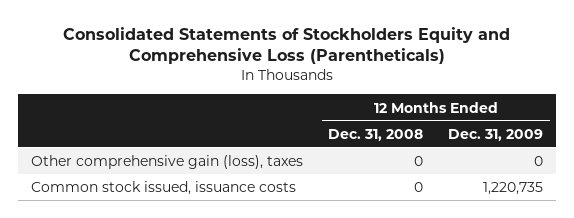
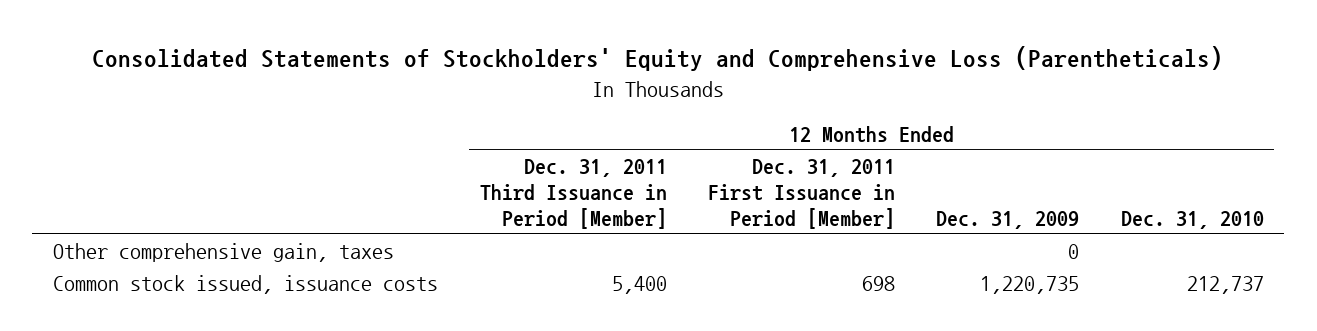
- Consolidated Statements of Stockholders Equity and Comprehensive Loss (Parentheticals)
+ Consolidated Statements of Stockholders' Equity and Comprehensive Loss (Parentheticals)
- | 12 Months Ended Dec. 31, 2008 | 12 Months Ended Dec. 31, 2009
+ | 12 Months Ended Dec. 31, 2011 Third Issuance in Period [Member] | 12 Months Ended Dec. 31, 2011 First Issuance in Period [Member] | 12 Months Ended Dec. 31, 2009 | 12 Months Ended Dec. 31, 2010
- Other comprehensive gain (loss), taxes | 0 | 0
+ Other comprehensive gain, taxes | | | 0 |

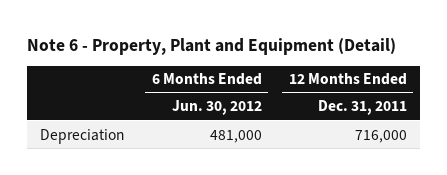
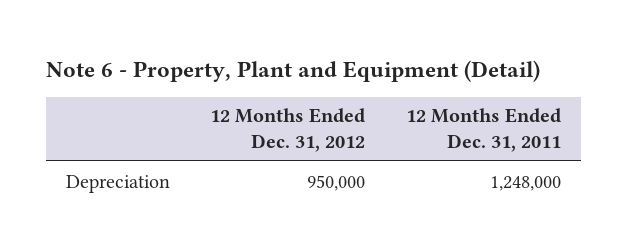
- | 6 Months Ended Jun. 30, 2012 | 12 Months Ended Dec. 31, 2011
+ | 12 Months Ended Dec. 31, 2012 | 12 Months Ended Dec. 31, 2011
- Depreciation | 481,000 | 716,000
+ Depreciation | 950,000 | 1,248,000

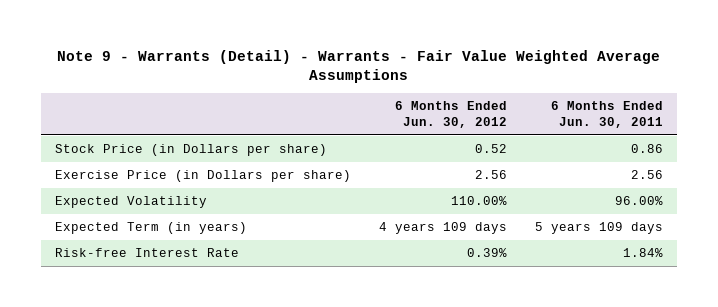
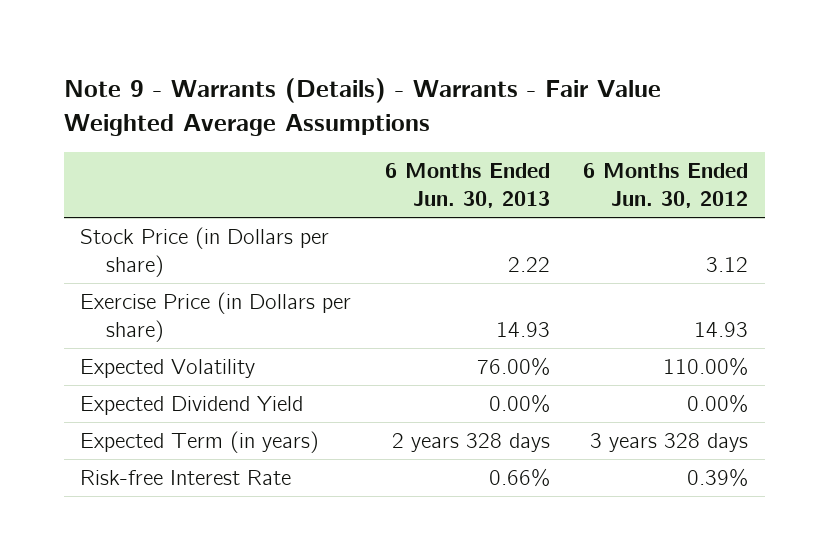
- Note 9 - Warrants (Detail) - Warrants - Fair Value Weighted Average Assumptions
+ Note 9 - Warrants (Details) - Warrants - Fair Value Weighted Average Assumptions
- | 6 Months Ended Jun. 30, 2012 | 6 Months Ended Jun. 30, 2011
+ | 6 Months Ended Jun. 30, 2013 | 6 Months Ended Jun. 30, 2012
- Stock Price (in Dollars per share) | 0.52 | 0.86
- Exercise Price (in Dollars per share) | 2.56 | 2.56
+ Stock Price (in Dollars per share) | 2.22 | 3.12
+ Exercise Price (in Dollars per share) | 14.93 | 14.93
- Expected Term (in years) | 4 years 109 days | 5 years 109 days
+ Expected Dividend Yield | 0.00% | 0.00%
+ Expected Term (in years) | 2 years 328 days | 3 years 328 days

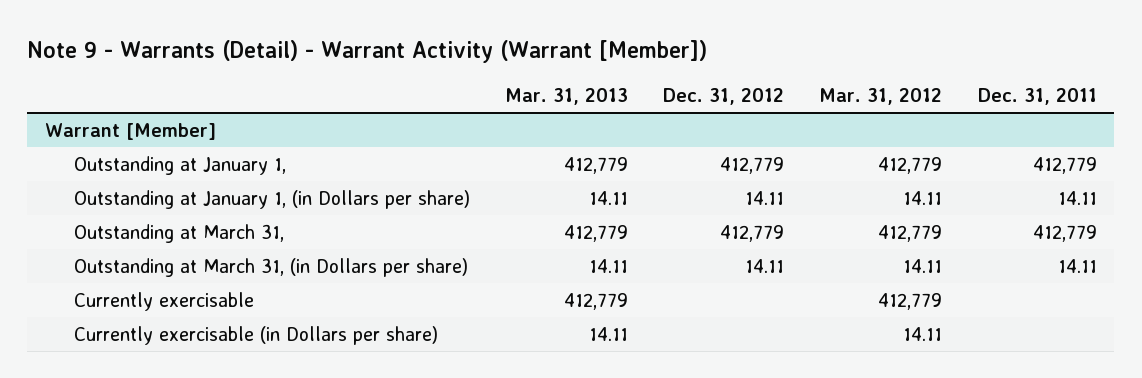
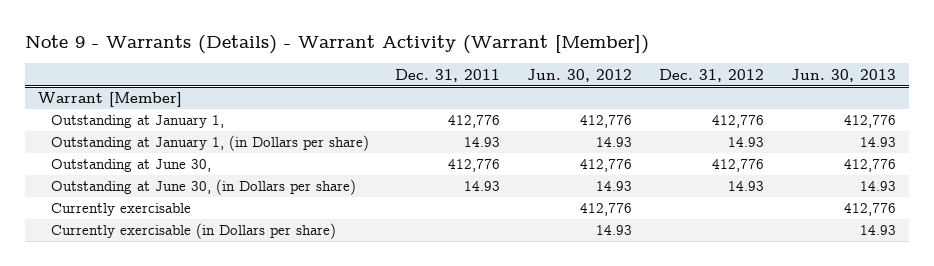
- Note 9 - Warrants (Detail) - Warrant Activity (Warrant [Member])
+ Note 9 - Warrants (Details) - Warrant Activity (Warrant [Member])
- | Mar. 31, 2013 | Dec. 31, 2012 | Mar. 31, 2012 | Dec. 31, 2011
+ | Dec. 31, 2011 | Jun. 30, 2012 | Dec. 31, 2012 | Jun. 30, 2013
@ Warrant [Member]
- Outstanding at January 1, | 412,779 | 412,779 | 412,779 | 412,779
- Outstanding at January 1, (in Dollars per share) | 14.11 | 14.11 | 14.11 | 14.11
- Outstanding at March 31, | 412,779 | 412,779 | 412,779 | 412,779
- Outstanding at March 31, (in Dollars per share) | 14.11 | 14.11 | 14.11 | 14.11
+ Outstanding at January 1, | 412,776 | 412,776 | 412,776 | 412,776
+ Outstanding at January 1, (in Dollars per share) | 14.93 | 14.93 | 14.93 | 14.93
+ Outstanding at June 30, | 412,776 | 412,776 | 412,776 | 412,776
+ Outstanding at June 30, (in Dollars per share) | 14.93 | 14.93 | 14.93 | 14.93

